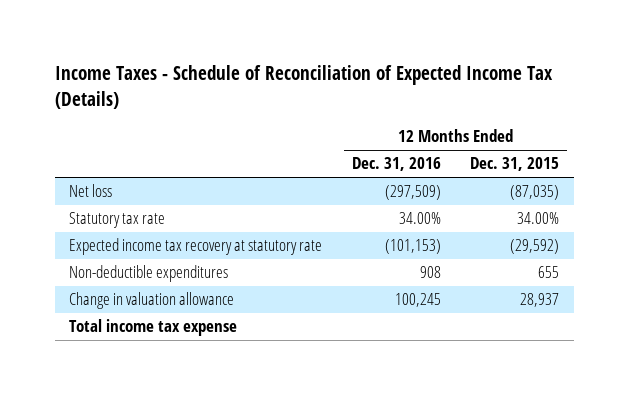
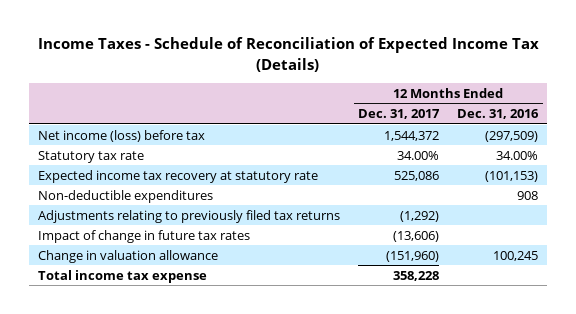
- | 12 Months Ended Dec. 31, 2016 | 12 Months Ended Dec. 31, 2015
+ | 12 Months Ended Dec. 31, 2017 | 12 Months Ended Dec. 31, 2016
- Net loss | (297,509) | (87,035)
+ Net income (loss) before tax | 1,544,372 | (297,509)
+ Adjustments relating to previously filed tax returns | (1,292) |
+ Impact of change in future tax rates | (13,606) |

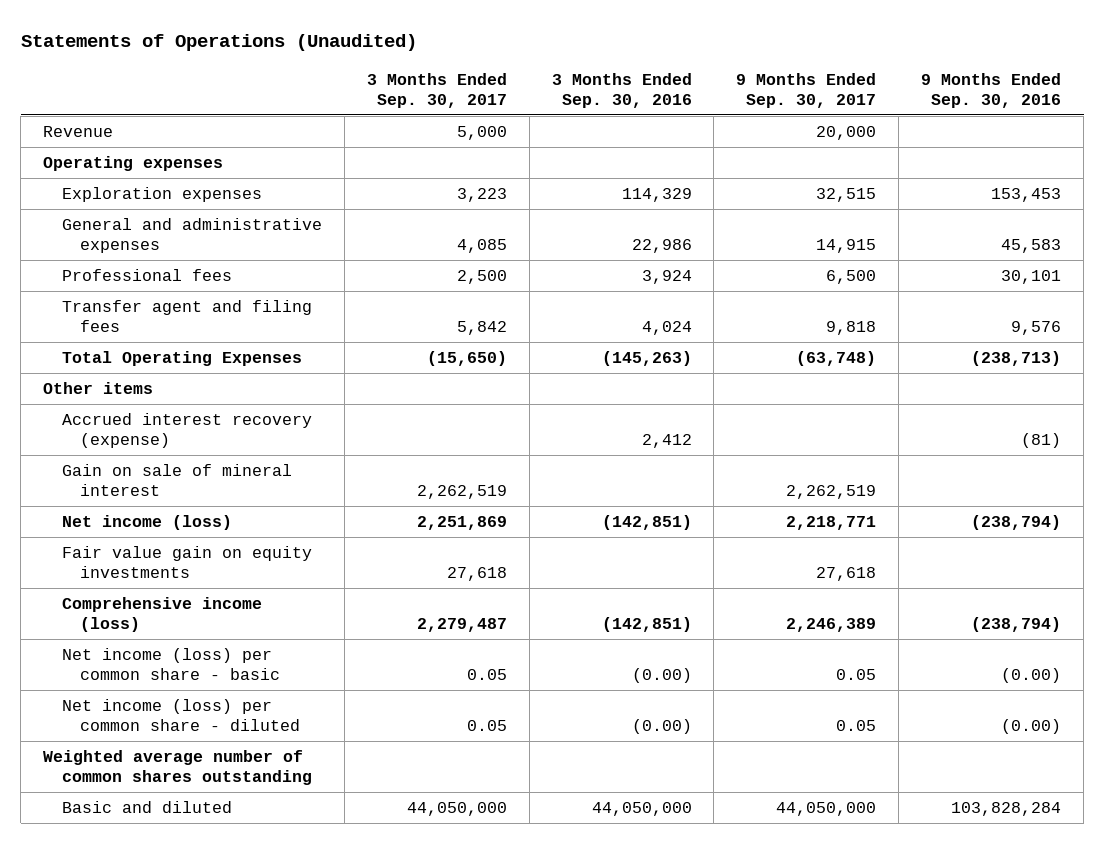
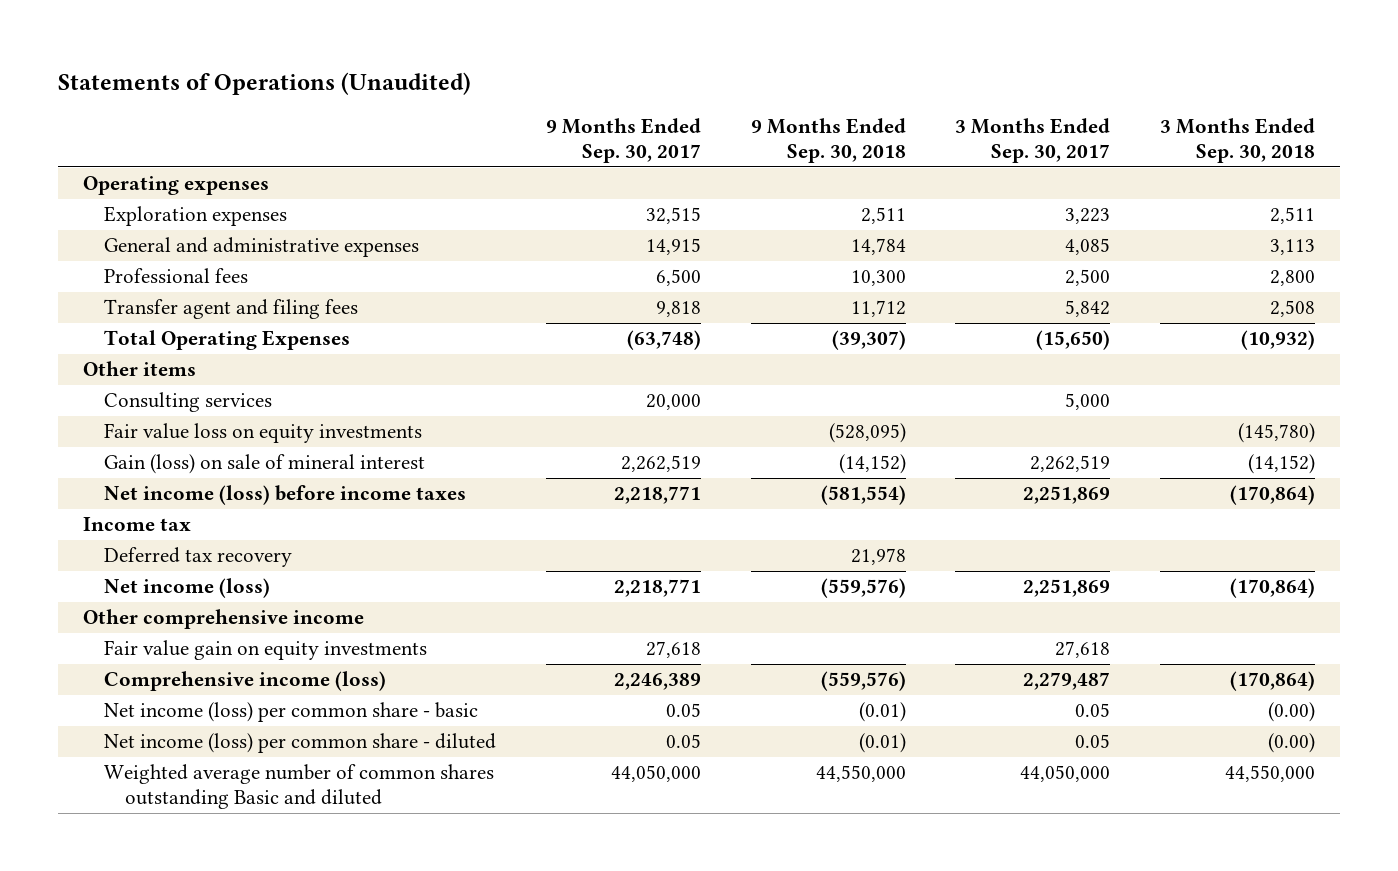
- | 3 Months Ended Sep. 30, 2017 | 3 Months Ended Sep. 30, 2016 | 9 Months Ended Sep. 30, 2017 | 9 Months Ended Sep. 30, 2016
+ | 9 Months Ended Sep. 30, 2017 | 9 Months Ended Sep. 30, 2018 | 3 Months Ended Sep. 30, 2017 | 3 Months Ended Sep. 30, 2018
- Revenue | 5,000 | | 20,000 |
- Accrued interest recovery (expense) | | 2,412 | | (81)
- Gain on sale of mineral interest | 2,262,519 | | 2,262,519 |
+ Consulting services | 20,000 | | 5,000 |
+ Fair value loss on equity investments | | (528,095) | | (145,780)
+ Gain (loss) on sale of mineral interest | 2,262,519 | (14,152) | 2,262,519 | (14,152)
+ Net income (loss) before income taxes | 2,218,771 | (581,554) | 2,251,869 | (170,864)
+ Income tax
+ Deferred tax recovery | | 21,978 | |
+ Other comprehensive income
- Weighted average number of common shares outstanding
- Basic and diluted | 44,050,000 | 44,050,000 | 44,050,000 | 103,828,284
+ Weighted average number of common shares outstanding Basic and diluted | 44,050,000 | 44,550,000 | 44,050,000 | 44,550,000

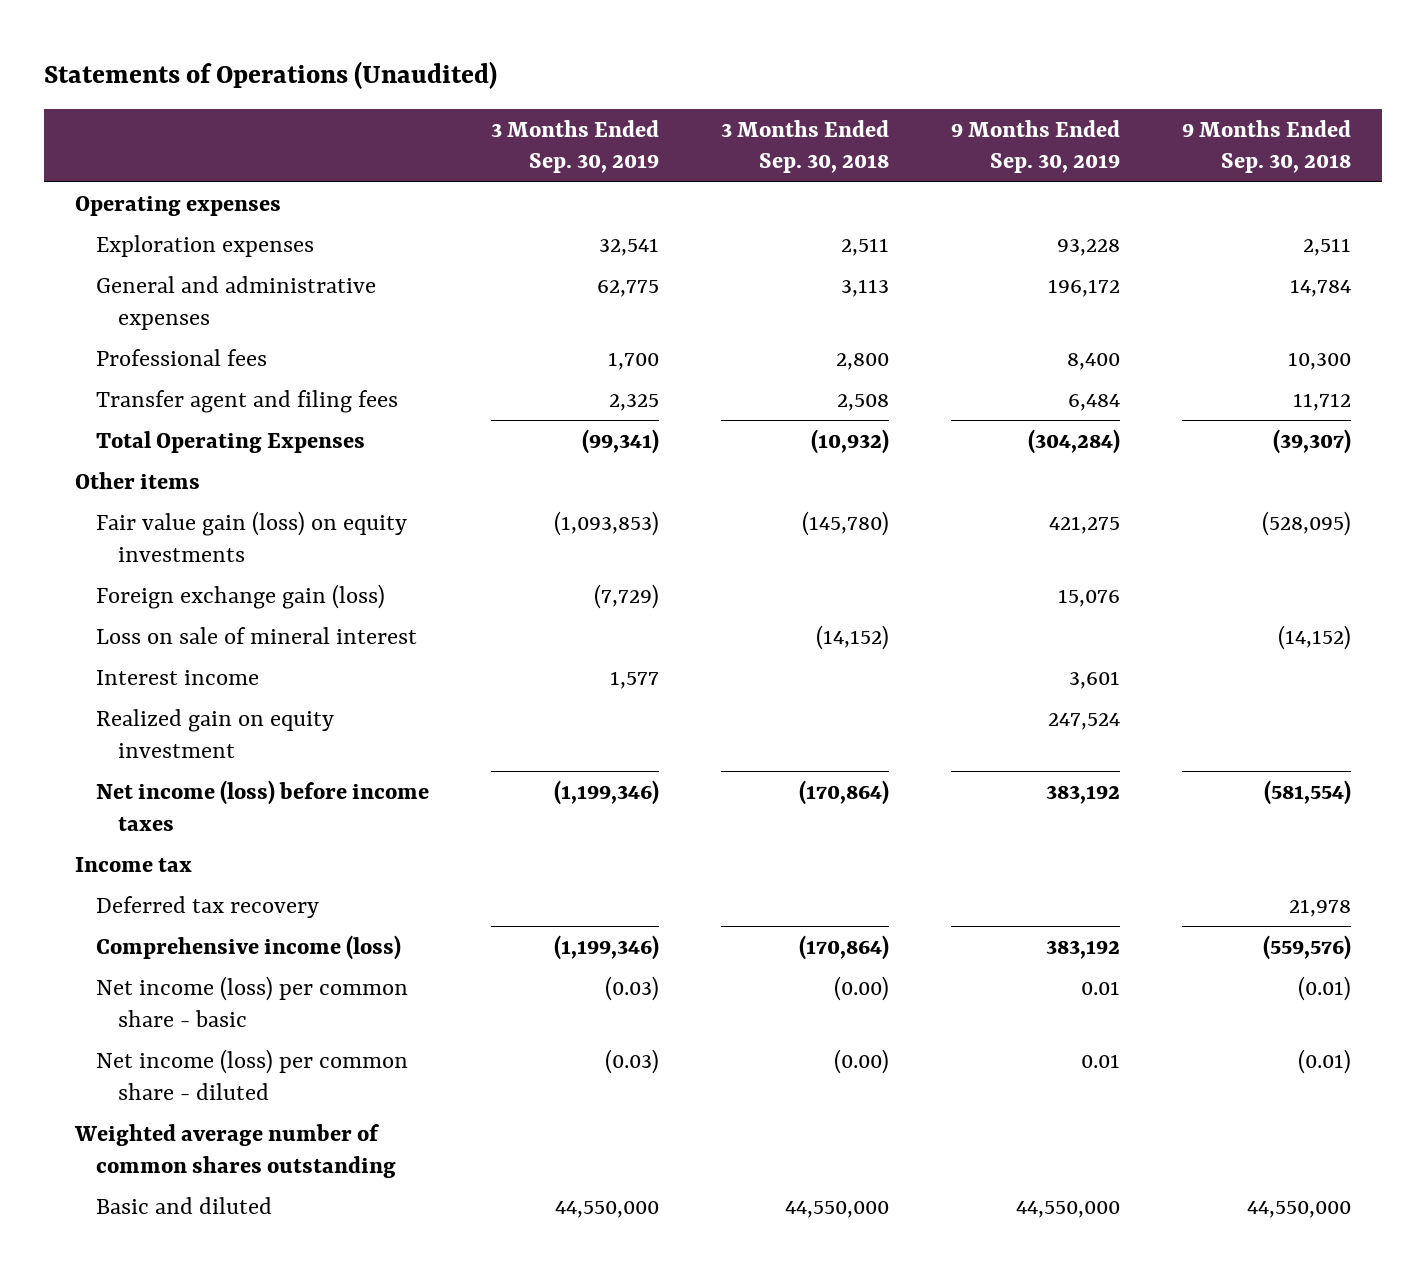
- | 9 Months Ended Sep. 30, 2017 | 9 Months Ended Sep. 30, 2018 | 3 Months Ended Sep. 30, 2017 | 3 Months Ended Sep. 30, 2018
+ | 3 Months Ended Sep. 30, 2019 | 3 Months Ended Sep. 30, 2018 | 9 Months Ended Sep. 30, 2019 | 9 Months Ended Sep. 30, 2018
- Consulting services | 20,000 | | 5,000 |
- Fair value loss on equity investments | | (528,095) | | (145,780)
- Gain (loss) on sale of mineral interest | 2,262,519 | (14,152) | 2,262,519 | (14,152)
+ Fair value gain (loss) on equity investments | (1,093,853) | (145,780) | 421,275 | (528,095)
+ Foreign exchange gain (loss) | (7,729) | | 15,076 |
+ Loss on sale of mineral interest | | (14,152) | | (14,152)
+ Interest income | 1,577 | | 3,601 |
+ Realized gain on equity investment | | | 247,524 |
- Net income (loss) | 2,218,771 | (559,576) | 2,251,869 | (170,864)
- Other comprehensive income
- Fair value gain on equity investments | 27,618 | | 27,618 |
- Weighted average number of common shares outstanding Basic and diluted | 44,050,000 | 44,550,000 | 44,050,000 | 44,550,000
+ Weighted average number of common shares outstanding
+ Basic and diluted | 44,550,000 | 44,550,000 | 44,550,000 | 44,550,000

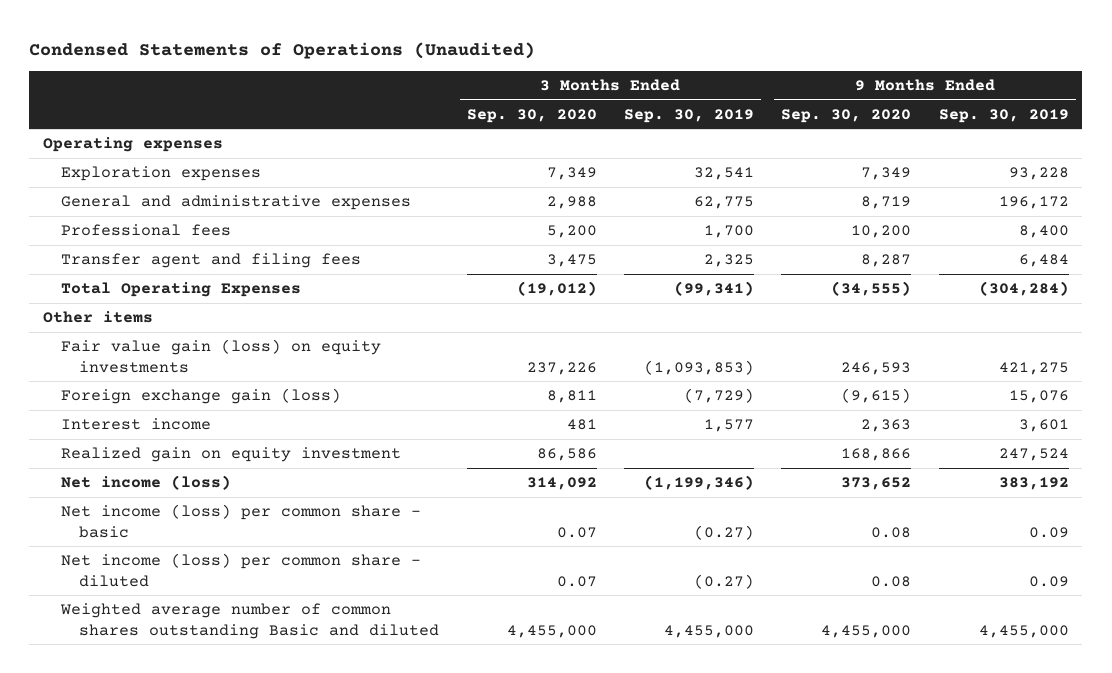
- Statements of Operations (Unaudited)
+ Condensed Statements of Operations (Unaudited)
- | 3 Months Ended Sep. 30, 2019 | 3 Months Ended Sep. 30, 2018 | 9 Months Ended Sep. 30, 2019 | 9 Months Ended Sep. 30, 2018
+ | 3 Months Ended Sep. 30, 2020 | 3 Months Ended Sep. 30, 2019 | 9 Months Ended Sep. 30, 2020 | 9 Months Ended Sep. 30, 2019
- Loss on sale of mineral interest | | (14,152) | | (14,152)
- Net income (loss) before income taxes | (1,199,346) | (170,864) | 383,192 | (581,554)
- Income tax
- Deferred tax recovery | | | | 21,978
- Comprehensive income (loss) | (1,199,346) | (170,864) | 383,192 | (559,576)
- Net income (loss) per common share - basic | (0.03) | (0.00) | 0.01 | (0.01)
- Net income (loss) per common share - diluted | (0.03) | (0.00) | 0.01 | (0.01)
- Weighted average number of common shares outstanding
- Basic and diluted | 44,550,000 | 44,550,000 | 44,550,000 | 44,550,000
+ Net income (loss) | 314,092 | (1,199,346) | 373,652 | 383,192
+ Net income (loss) per common share - basic | 0.07 | (0.27) | 0.08 | 0.09
+ Net income (loss) per common share - diluted | 0.07 | (0.27) | 0.08 | 0.09
+ Weighted average number of common shares outstanding Basic and diluted | 4,455,000 | 4,455,000 | 4,455,000 | 4,455,000

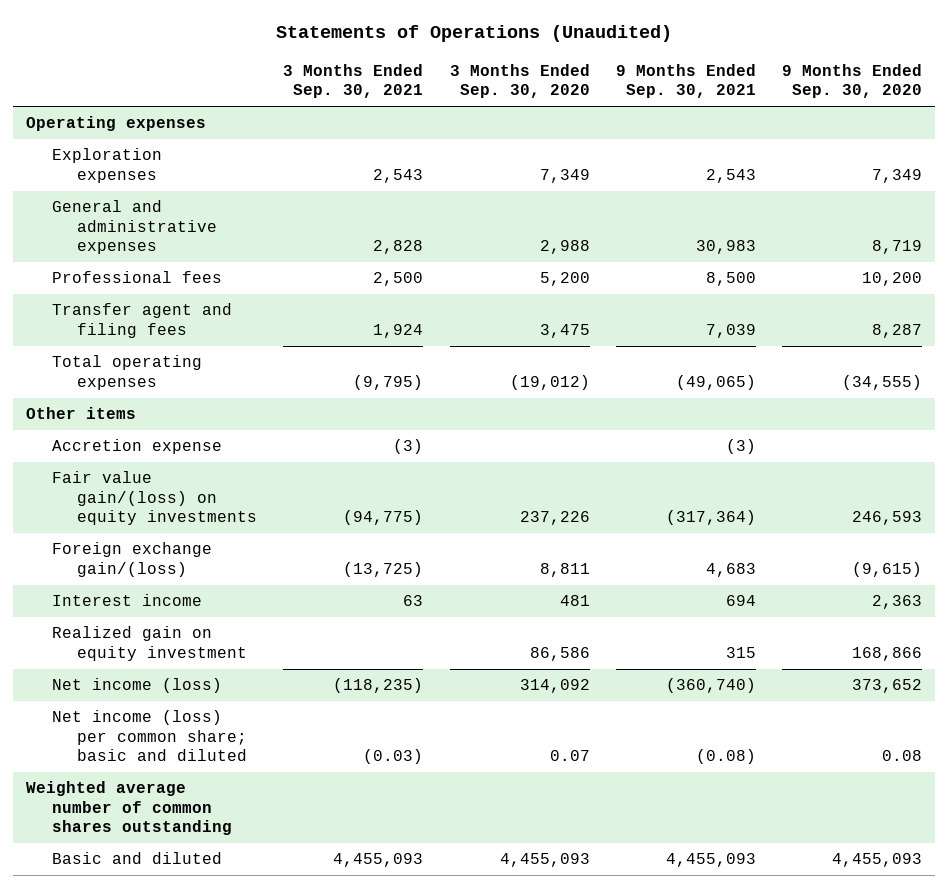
- Condensed Statements of Operations (Unaudited)
+ Statements of Operations (Unaudited)
- | 3 Months Ended Sep. 30, 2020 | 3 Months Ended Sep. 30, 2019 | 9 Months Ended Sep. 30, 2020 | 9 Months Ended Sep. 30, 2019
+ | 3 Months Ended Sep. 30, 2021 | 3 Months Ended Sep. 30, 2020 | 9 Months Ended Sep. 30, 2021 | 9 Months Ended Sep. 30, 2020
- Total Operating Expenses | (19,012) | (99,341) | (34,555) | (304,284)
+ Total operating expenses | (9,795) | (19,012) | (49,065) | (34,555)
- Fair value gain (loss) on equity investments | 237,226 | (1,093,853) | 246,593 | 421,275
- Foreign exchange gain (loss) | 8,811 | (7,729) | (9,615) | 15,076
+ Accretion expense | (3) | | (3) |
+ Fair value gain/(loss) on equity investments | (94,775) | 237,226 | (317,364) | 246,593
+ Foreign exchange gain/(loss) | (13,725) | 8,811 | 4,683 | (9,615)
- Net income (loss) per common share - basic | 0.07 | (0.27) | 0.08 | 0.09
- Net income (loss) per common share - diluted | 0.07 | (0.27) | 0.08 | 0.09
- Weighted average number of common shares outstanding Basic and diluted | 4,455,000 | 4,455,000 | 4,455,000 | 4,455,000
+ Net income (loss) per common share; basic and diluted | (0.03) | 0.07 | (0.08) | 0.08
+ Weighted average number of common shares outstanding
+ Basic and diluted | 4,455,093 | 4,455,093 | 4,455,093 | 4,455,093

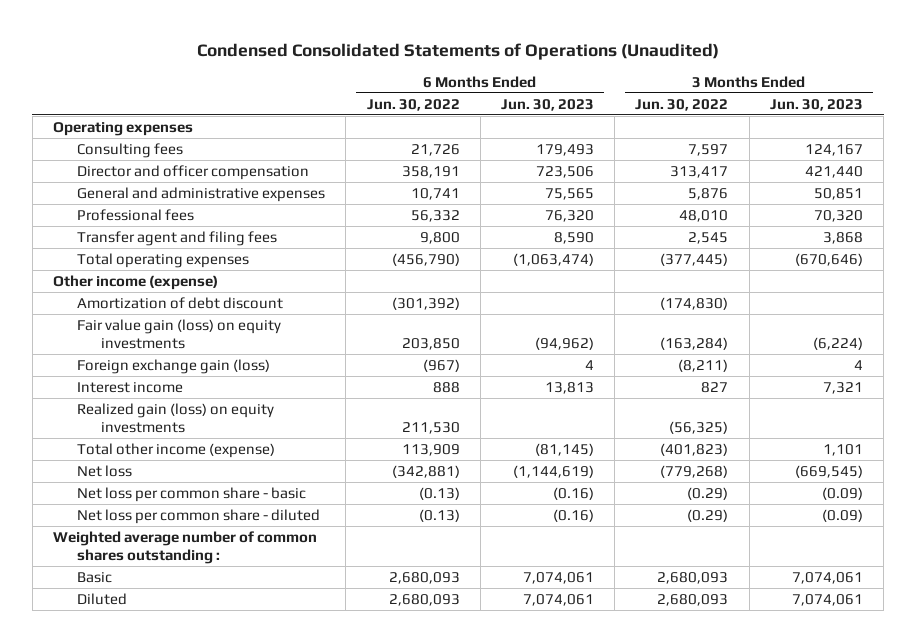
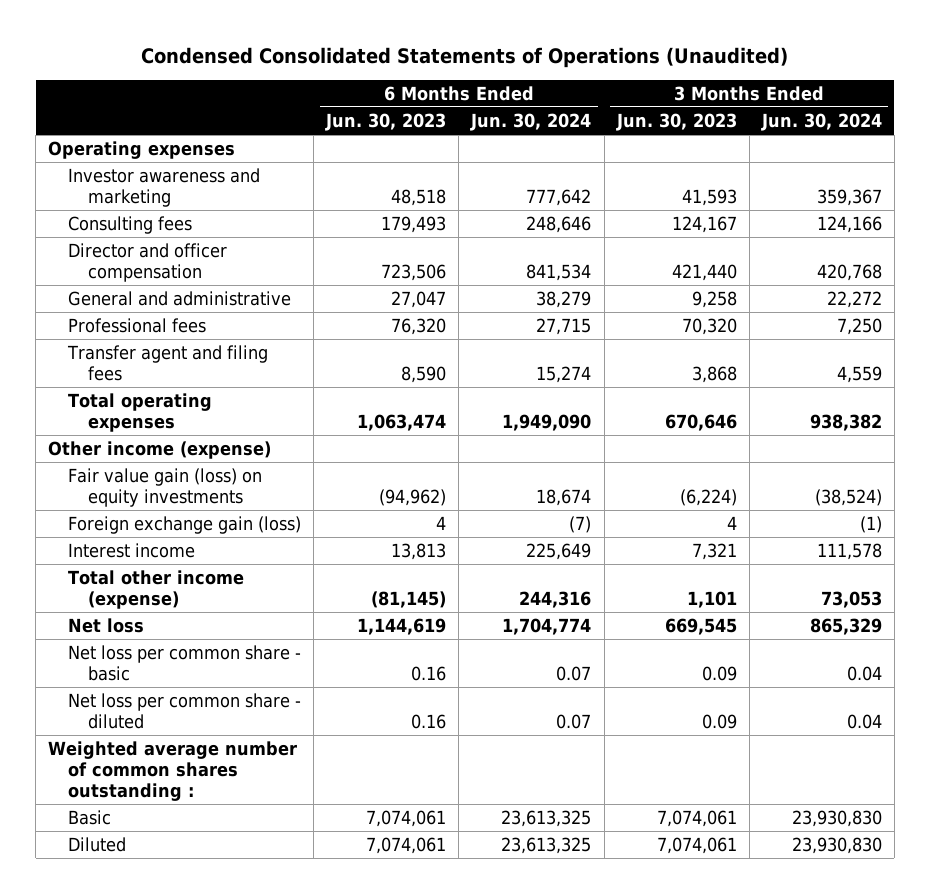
- | 6 Months Ended Jun. 30, 2022 | 6 Months Ended Jun. 30, 2023 | 3 Months Ended Jun. 30, 2022 | 3 Months Ended Jun. 30, 2023
+ | 6 Months Ended Jun. 30, 2023 | 6 Months Ended Jun. 30, 2024 | 3 Months Ended Jun. 30, 2023 | 3 Months Ended Jun. 30, 2024
+ Investor awareness and marketing | 48,518 | 777,642 | 41,593 | 359,367
- General and administrative expenses | 10,741 | 75,565 | 5,876 | 50,851
+ General and administrative | 27,047 | 38,279 | 9,258 | 22,272
- Total operating expenses | (456,790) | (1,063,474) | (377,445) | (670,646)
+ Total operating expenses | 1,063,474 | 1,949,090 | 670,646 | 938,382
- Amortization of debt discount | (301,392) | | (174,830) |
- Realized gain (loss) on equity investments | 211,530 | | (56,325) |
- Net loss | (342,881) | (1,144,619) | (779,268) | (669,545)
- Net loss per common share - basic | (0.13) | (0.16) | (0.29) | (0.09)
- Net loss per common share - diluted | (0.13) | (0.16) | (0.29) | (0.09)
+ Net loss | 1,144,619 | 1,704,774 | 669,545 | 865,329
+ Net loss per common share - basic | 0.16 | 0.07 | 0.09 | 0.04
+ Net loss per common share - diluted | 0.16 | 0.07 | 0.09 | 0.04

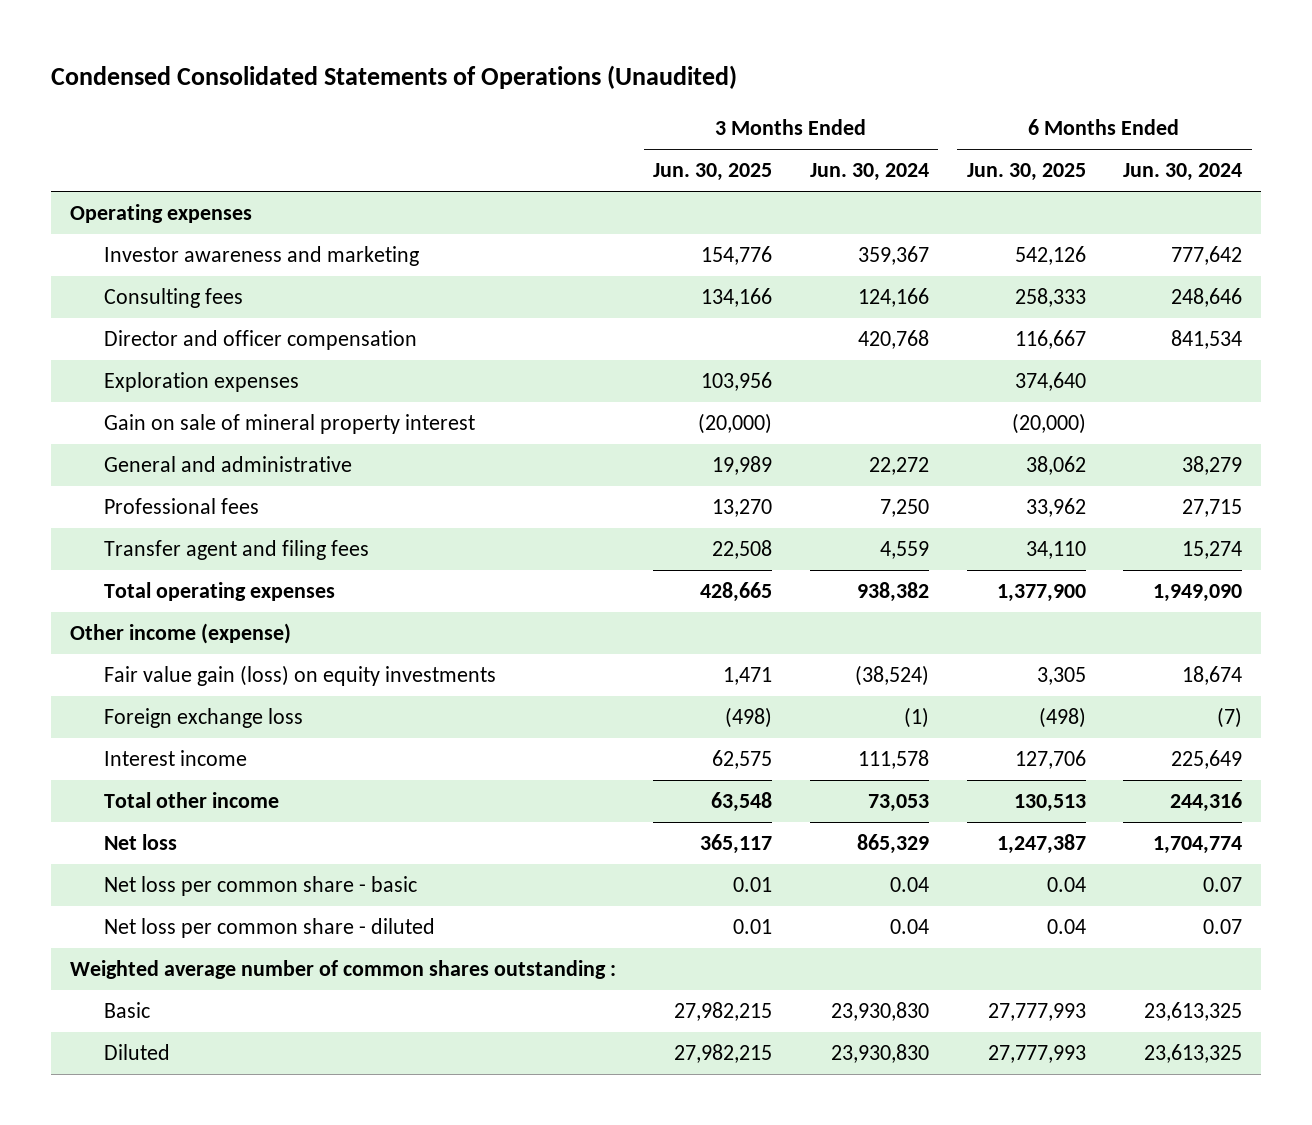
- | 6 Months Ended Jun. 30, 2023 | 6 Months Ended Jun. 30, 2024 | 3 Months Ended Jun. 30, 2023 | 3 Months Ended Jun. 30, 2024
+ | 3 Months Ended Jun. 30, 2025 | 3 Months Ended Jun. 30, 2024 | 6 Months Ended Jun. 30, 2025 | 6 Months Ended Jun. 30, 2024
+ Exploration expenses | 103,956 | | 374,640 |
+ Gain on sale of mineral property interest | (20,000) | | (20,000) |
- Foreign exchange gain (loss) | 4 | (7) | 4 | (1)
+ Foreign exchange loss | (498) | (1) | (498) | (7)
- Total other income (expense) | (81,145) | 244,316 | 1,101 | 73,053
+ Total other income | 63,548 | 73,053 | 130,513 | 244,316

